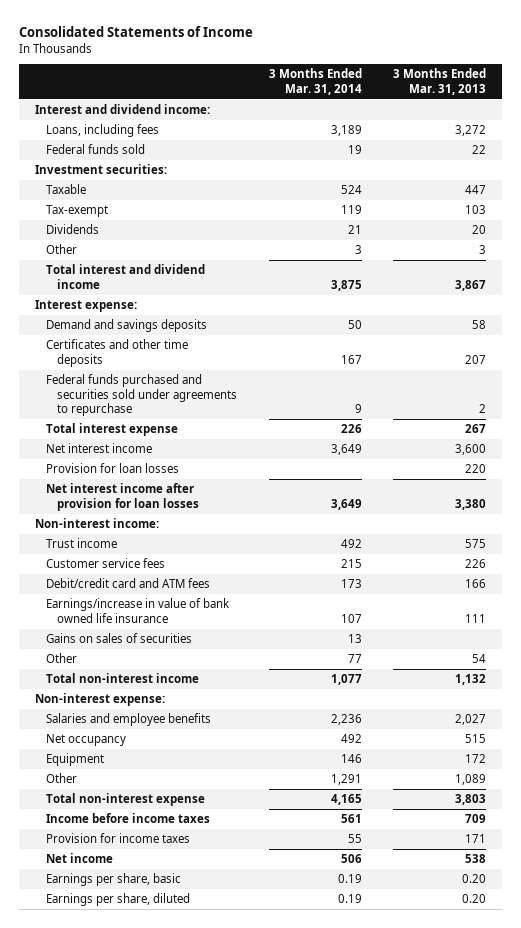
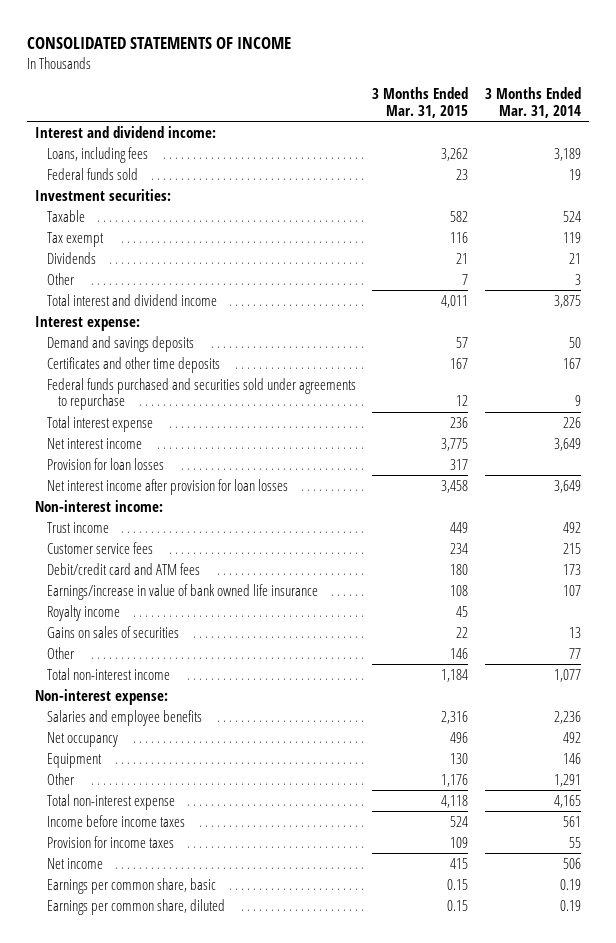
- Consolidated Statements of Income
+ CONSOLIDATED STATEMENTS OF INCOME
- | 3 Months Ended Mar. 31, 2014 | 3 Months Ended Mar. 31, 2013
+ | 3 Months Ended Mar. 31, 2015 | 3 Months Ended Mar. 31, 2014
- Tax-exempt | 119 | 103
+ Tax exempt | 116 | 119
+ Royalty income | 45 |
- Earnings per share, basic | 0.19 | 0.20
- Earnings per share, diluted | 0.19 | 0.20
+ Earnings per common share, basic | 0.15 | 0.19
+ Earnings per common share, diluted | 0.15 | 0.19

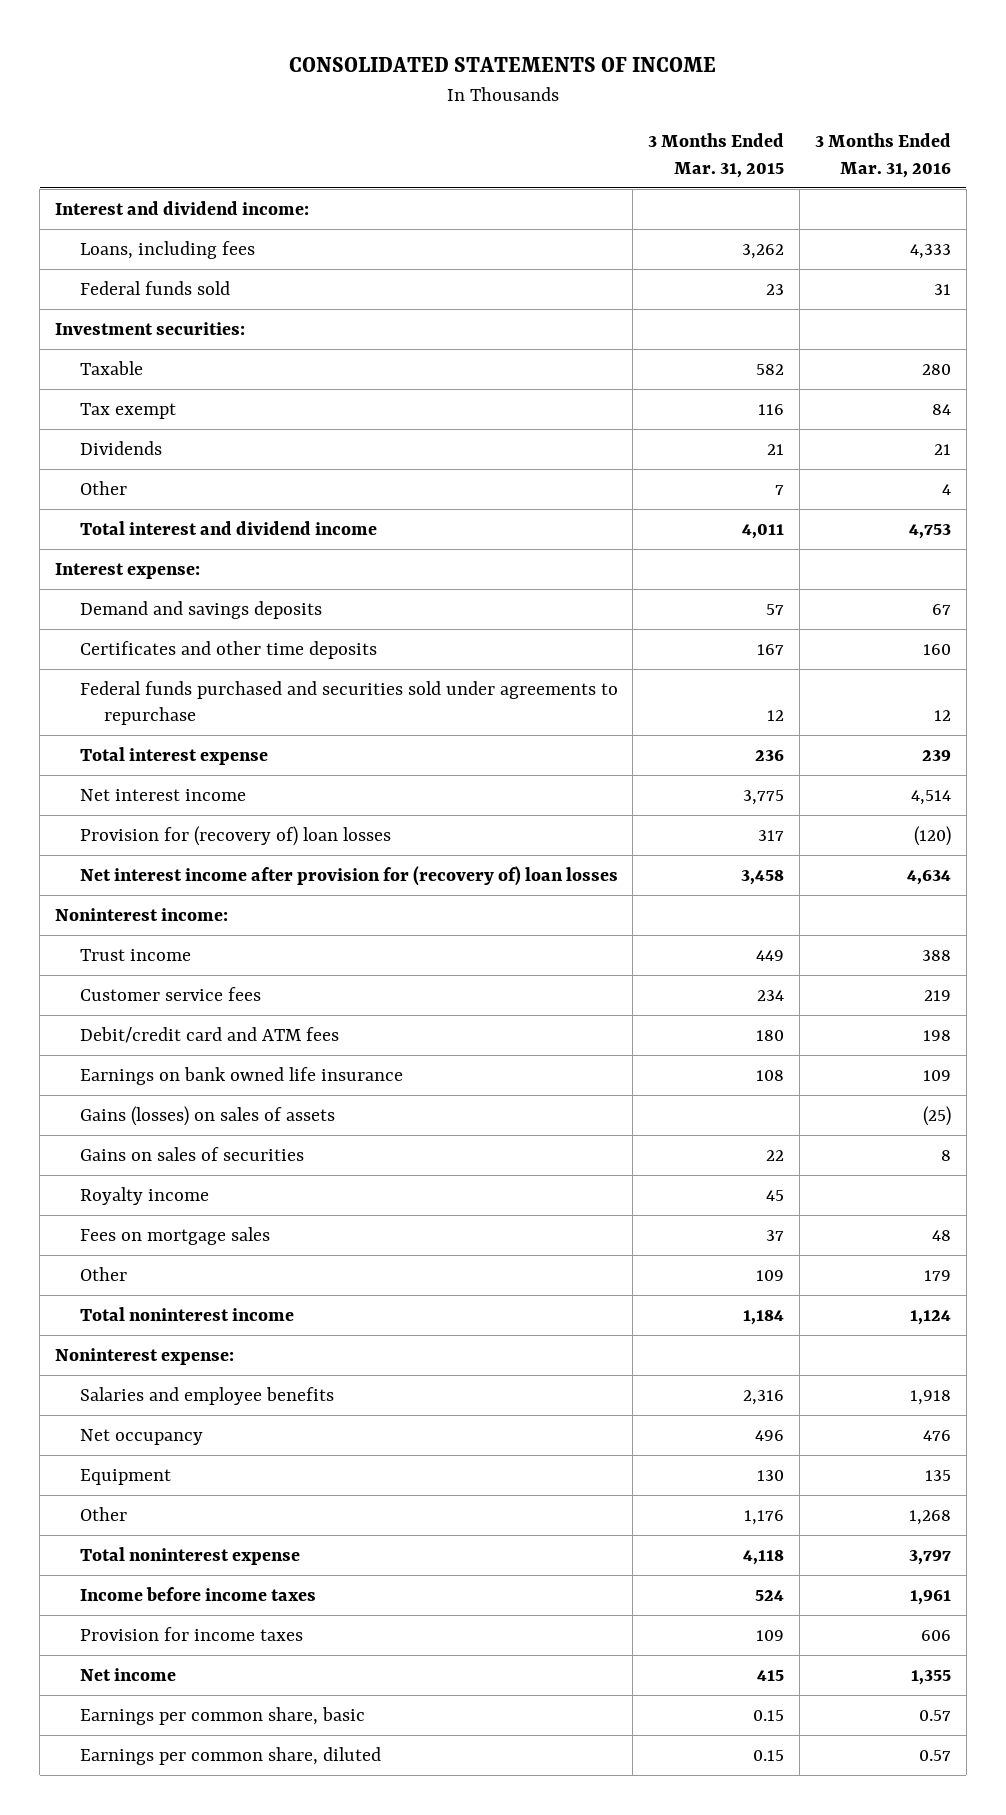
- | 3 Months Ended Mar. 31, 2015 | 3 Months Ended Mar. 31, 2014
+ | 3 Months Ended Mar. 31, 2015 | 3 Months Ended Mar. 31, 2016
- Provision for loan losses | 317 |
- Net interest income after provision for loan losses | 3,458 | 3,649
- Non-interest income:
+ Provision for (recovery of) loan losses | 317 | (120)
+ Net interest income after provision for (recovery of) loan losses | 3,458 | 4,634
+ Noninterest income:
- Earnings/increase in value of bank owned life insurance | 108 | 107
+ Earnings on bank owned life insurance | 108 | 109
+ Gains (losses) on sales of assets | | (25)
- Other | 146 | 77
- Total non-interest income | 1,184 | 1,077
- Non-interest expense:
moved down: Royalty income | 45 |
+ Fees on mortgage sales | 37 | 48
+ Other | 109 | 179
+ Total noninterest income | 1,184 | 1,124
+ Noninterest expense:
- Total non-interest expense | 4,118 | 4,165
+ Total noninterest expense | 4,118 | 3,797

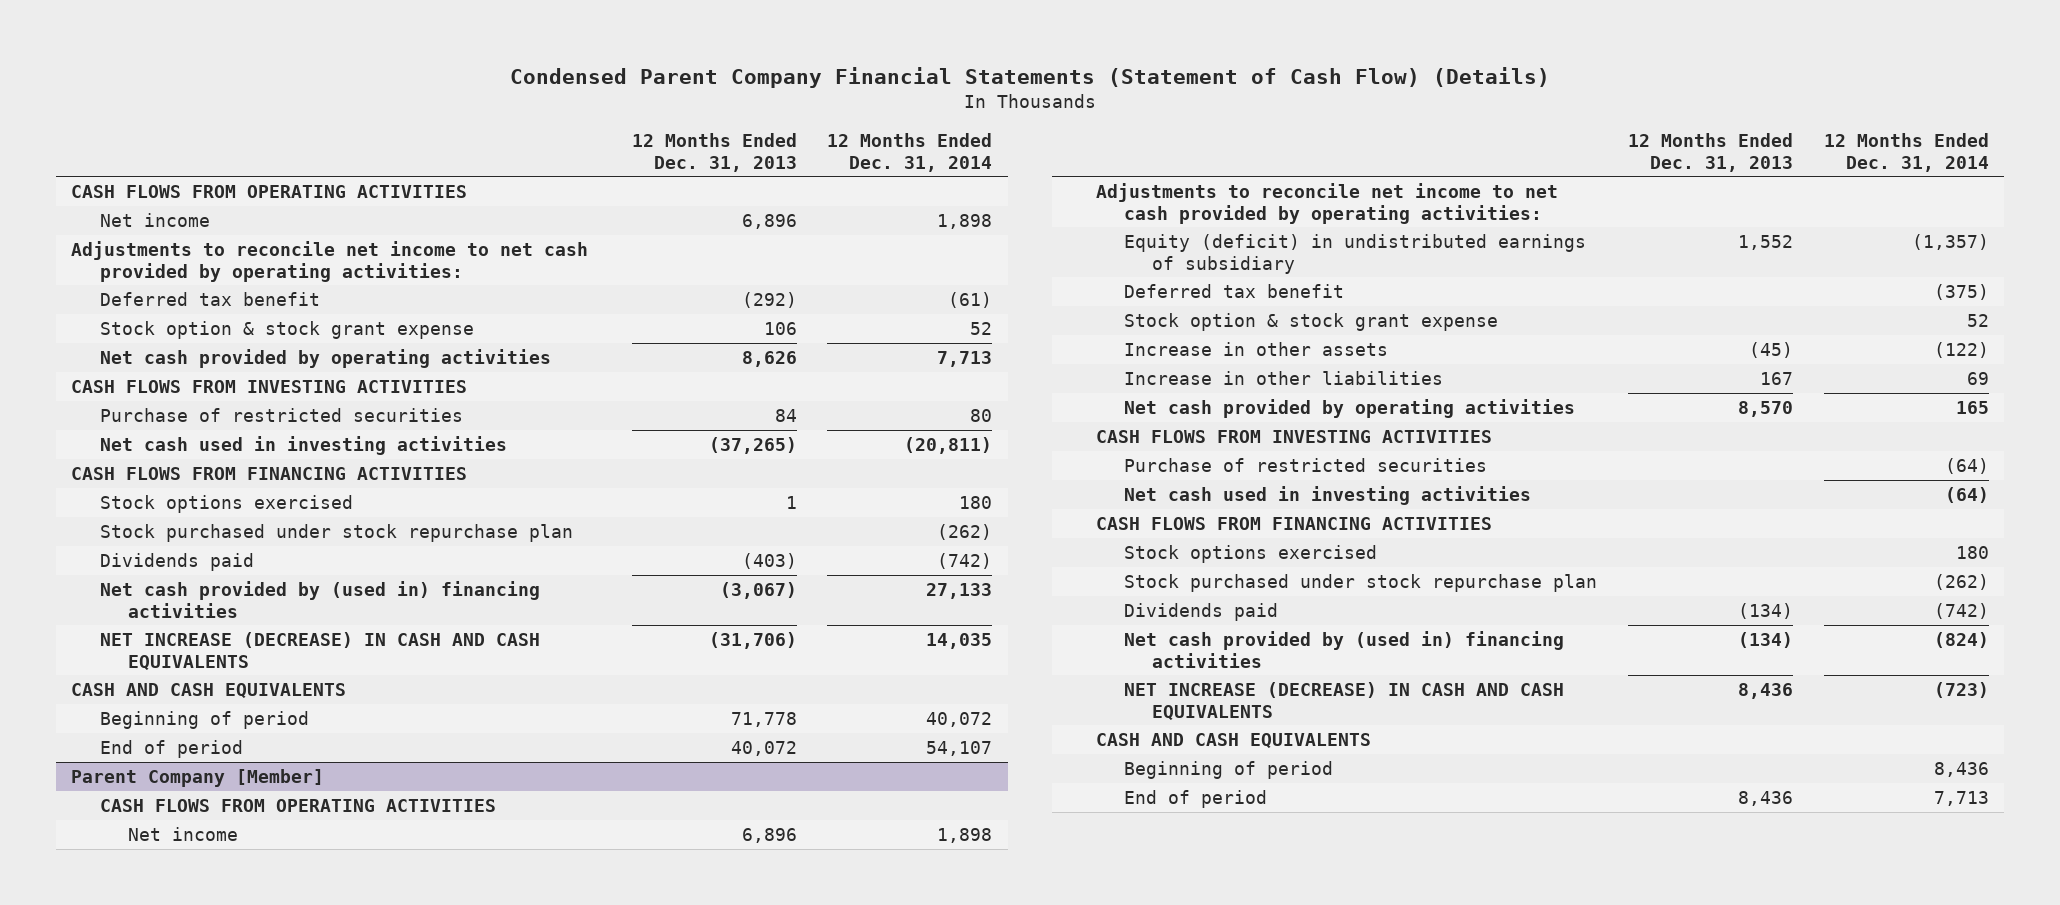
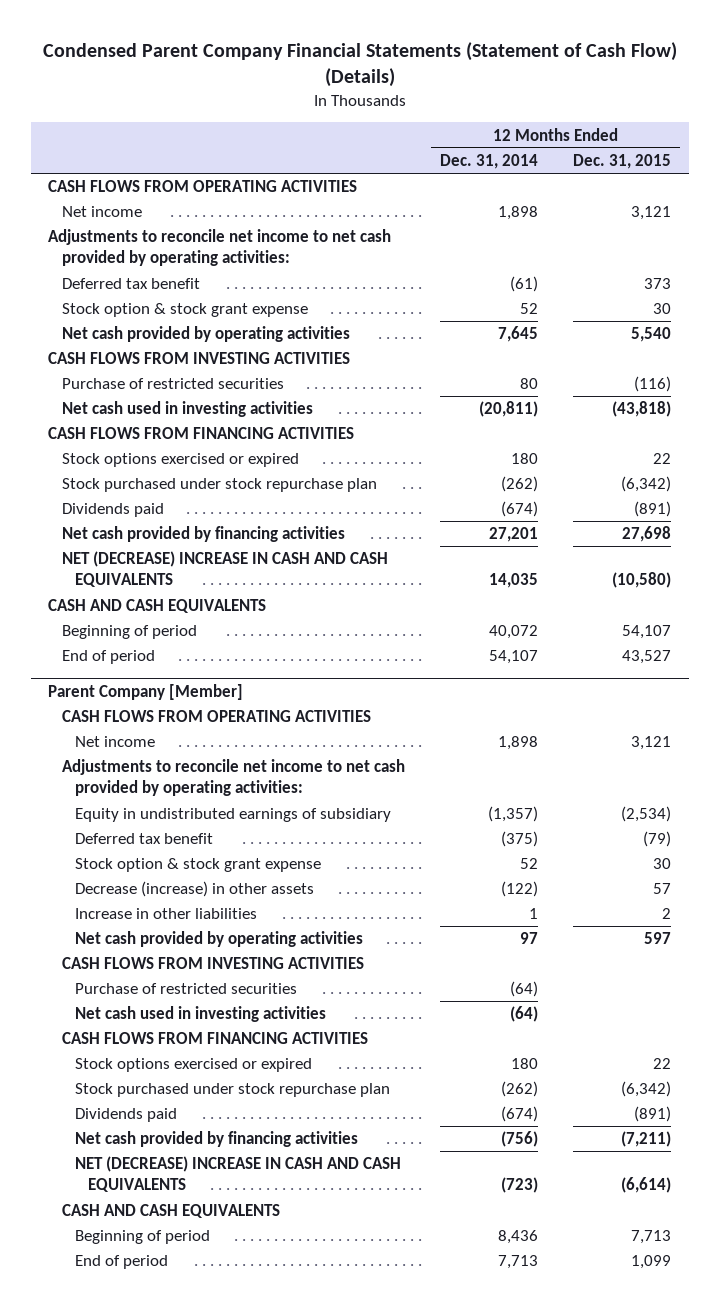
- | 12 Months Ended Dec. 31, 2013 | 12 Months Ended Dec. 31, 2014
+ | 12 Months Ended Dec. 31, 2014 | 12 Months Ended Dec. 31, 2015
- Net cash provided by operating activities | 8,626 | 7,713
+ Net cash provided by operating activities | 7,645 | 5,540
- Stock options exercised | 1 | 180
+ Stock options exercised or expired | 180 | 22
- Dividends paid | (403) | (742)
- Net cash provided by (used in) financing activities | (3,067) | 27,133
- NET INCREASE (DECREASE) IN CASH AND CASH EQUIVALENTS | (31,706) | 14,035
+ Dividends paid | (674) | (891)
+ Net cash provided by financing activities | 27,201 | 27,698
+ NET (DECREASE) INCREASE IN CASH AND CASH EQUIVALENTS | 14,035 | (10,580)
@ Parent Company [Member]
- Equity (deficit) in undistributed earnings of subsidiary | 1,552 | (1,357)
+ Equity in undistributed earnings of subsidiary | (1,357) | (2,534)
- Increase in other assets | (45) | (122)
- Increase in other liabilities | 167 | 69
- Net cash provided by operating activities | 8,570 | 165
+ Decrease (increase) in other assets | (122) | 57
+ Increase in other liabilities | 1 | 2
+ Net cash provided by operating activities | 97 | 597
- Stock options exercised | | 180
+ Stock options exercised or expired | 180 | 22
- Dividends paid | (134) | (742)
- Net cash provided by (used in) financing activities | (134) | (824)
- NET INCREASE (DECREASE) IN CASH AND CASH EQUIVALENTS | 8,436 | (723)
+ Dividends paid | (674) | (891)
+ Net cash provided by financing activities | (756) | (7,211)
+ NET (DECREASE) INCREASE IN CASH AND CASH EQUIVALENTS | (723) | (6,614)

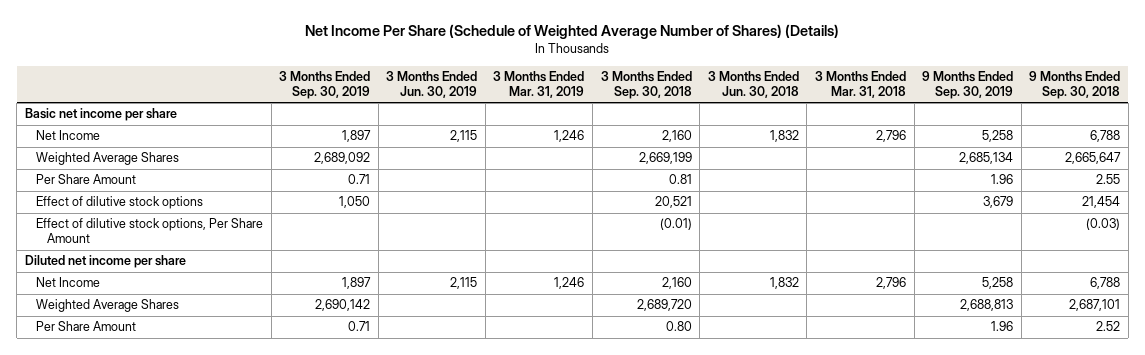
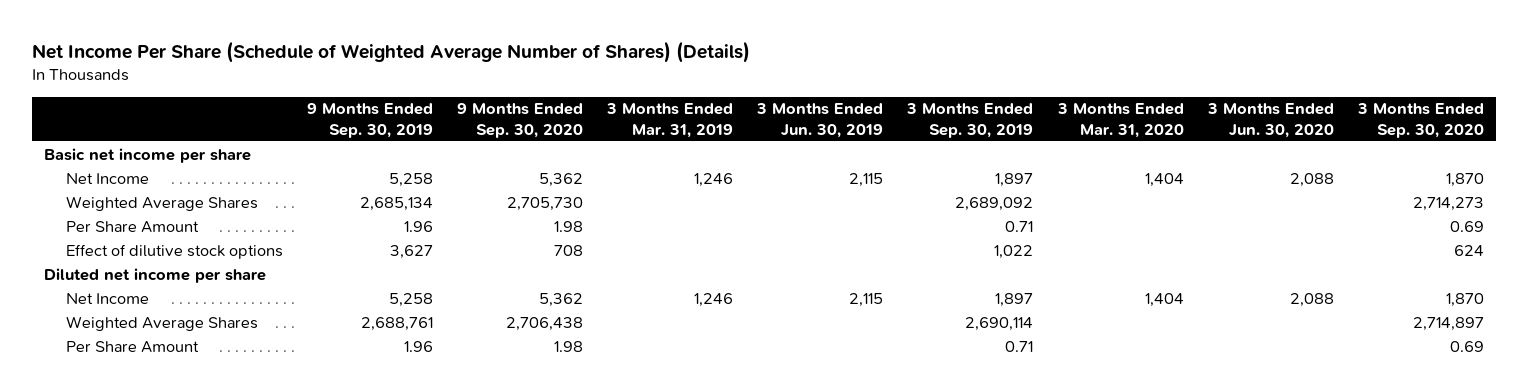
- | 3 Months Ended Sep. 30, 2019 | 3 Months Ended Jun. 30, 2019 | 3 Months Ended Mar. 31, 2019 | 3 Months Ended Sep. 30, 2018 | 3 Months Ended Jun. 30, 2018 | 3 Months Ended Mar. 31, 2018 | 9 Months Ended Sep. 30, 2019 | 9 Months Ended Sep. 30, 2018
+ | 9 Months Ended Sep. 30, 2019 | 9 Months Ended Sep. 30, 2020 | 3 Months Ended Mar. 31, 2019 | 3 Months Ended Jun. 30, 2019 | 3 Months Ended Sep. 30, 2019 | 3 Months Ended Mar. 31, 2020 | 3 Months Ended Jun. 30, 2020 | 3 Months Ended Sep. 30, 2020
- Effect of dilutive stock options | 1,050 | | | 20,521 | | | 3,679 | 21,454
- Effect of dilutive stock options, Per Share Amount | | | | (0.01) | | | | (0.03)
+ Effect of dilutive stock options | 3,627 | 708 | | | 1,022 | | | 624
- Weighted Average Shares | 2,690,142 | | | 2,689,720 | | | 2,688,813 | 2,687,101
+ Weighted Average Shares | 2,688,761 | 2,706,438 | | | 2,690,114 | | | 2,714,897

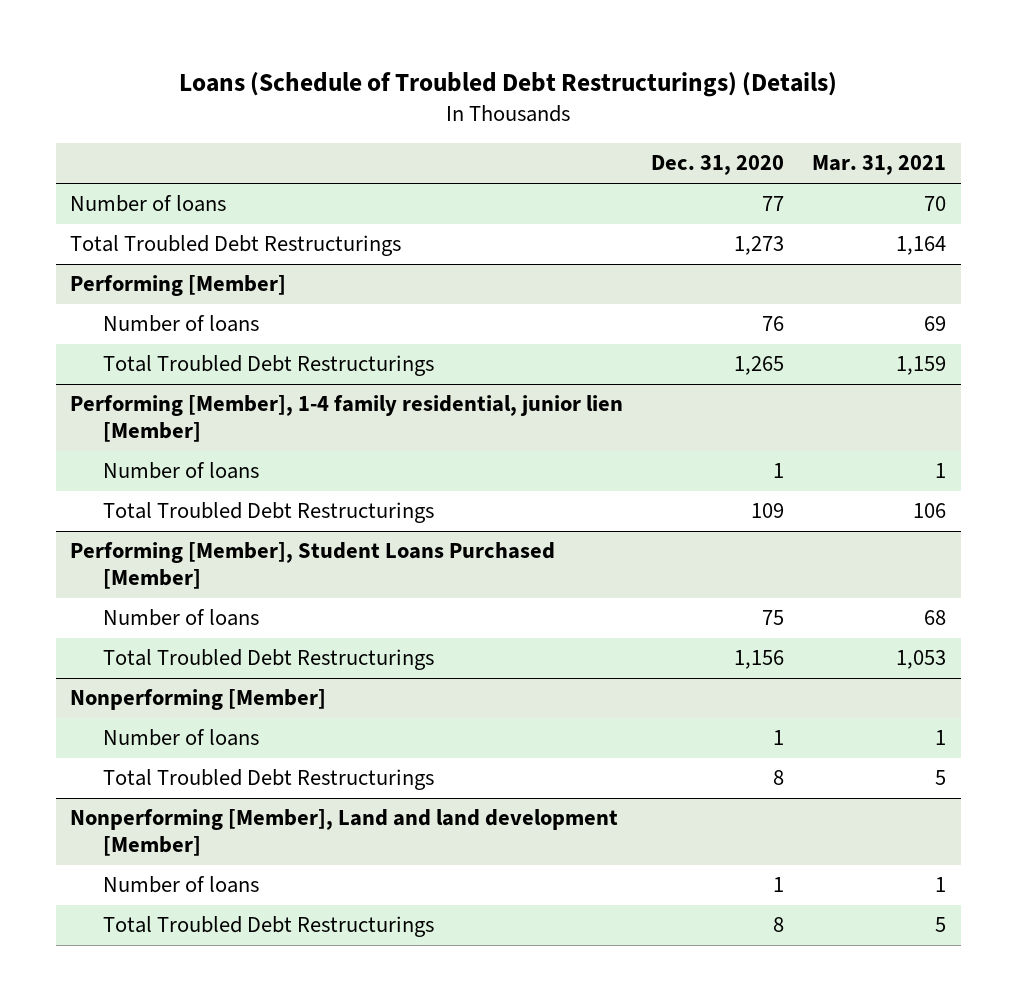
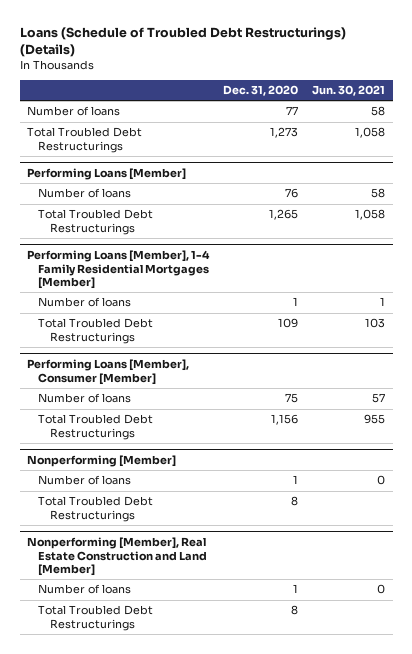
- | Dec. 31, 2020 | Mar. 31, 2021
+ | Dec. 31, 2020 | Jun. 30, 2021
- Performing [Member]
+ Performing Loans [Member]
- Performing [Member], 1-4 family residential, junior lien [Member]
+ Performing Loans [Member], 1-4 Family Residential Mortgages [Member]
- Performing [Member], Student Loans Purchased [Member]
+ Performing Loans [Member], Consumer [Member]
- Nonperforming [Member], Land and land development [Member]
+ Nonperforming [Member], Real Estate Construction and Land [Member]

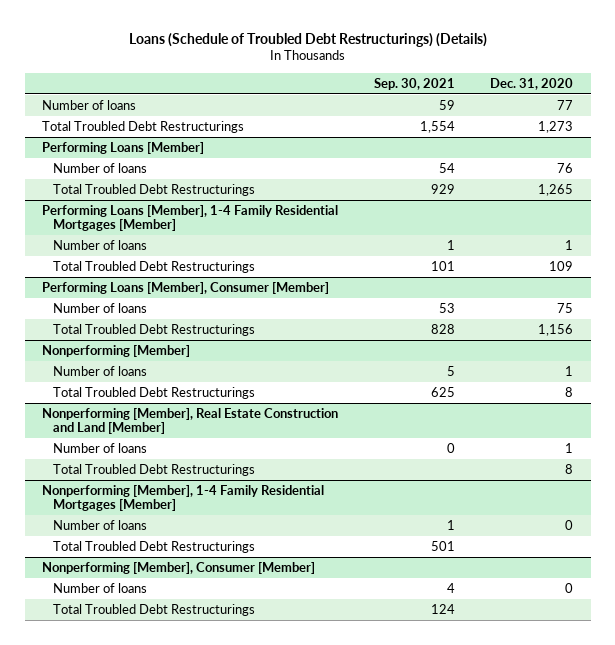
- | Dec. 31, 2020 | Jun. 30, 2021
+ | Sep. 30, 2021 | Dec. 31, 2020
+ Nonperforming [Member], 1-4 Family Residential Mortgages [Member]
+ Number of loans | 1 | 0
+ Total Troubled Debt Restructurings | 501 |
+ Nonperforming [Member], Consumer [Member]
+ Number of loans | 4 | 0
+ Total Troubled Debt Restructurings | 124 |

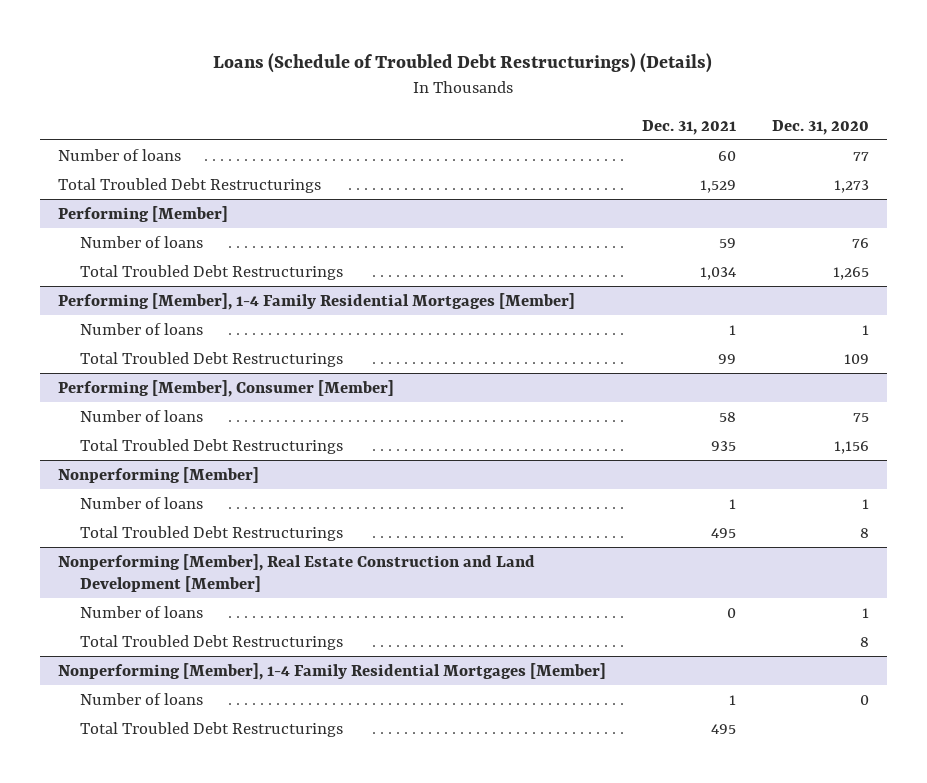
- | Sep. 30, 2021 | Dec. 31, 2020
+ | Dec. 31, 2021 | Dec. 31, 2020
- Performing Loans [Member]
+ Performing [Member]
- Performing Loans [Member], 1-4 Family Residential Mortgages [Member]
+ Performing [Member], 1-4 Family Residential Mortgages [Member]
- Performing Loans [Member], Consumer [Member]
+ Performing [Member], Consumer [Member]
- Nonperforming [Member], Real Estate Construction and Land [Member]
+ Nonperforming [Member], Real Estate Construction and Land Development [Member]
- Nonperforming [Member], Consumer [Member]
- Number of loans | 4 | 0
- Total Troubled Debt Restructurings | 124 |

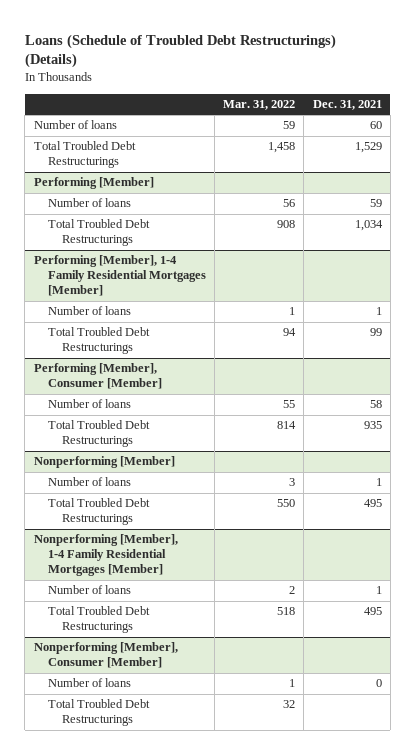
- | Dec. 31, 2021 | Dec. 31, 2020
+ | Mar. 31, 2022 | Dec. 31, 2021
- Nonperforming [Member], Real Estate Construction and Land Development [Member]
- Number of loans | 0 | 1
- Total Troubled Debt Restructurings | | 8
+ Nonperforming [Member], Consumer [Member]
+ Number of loans | 1 | 0
+ Total Troubled Debt Restructurings | 32 |

